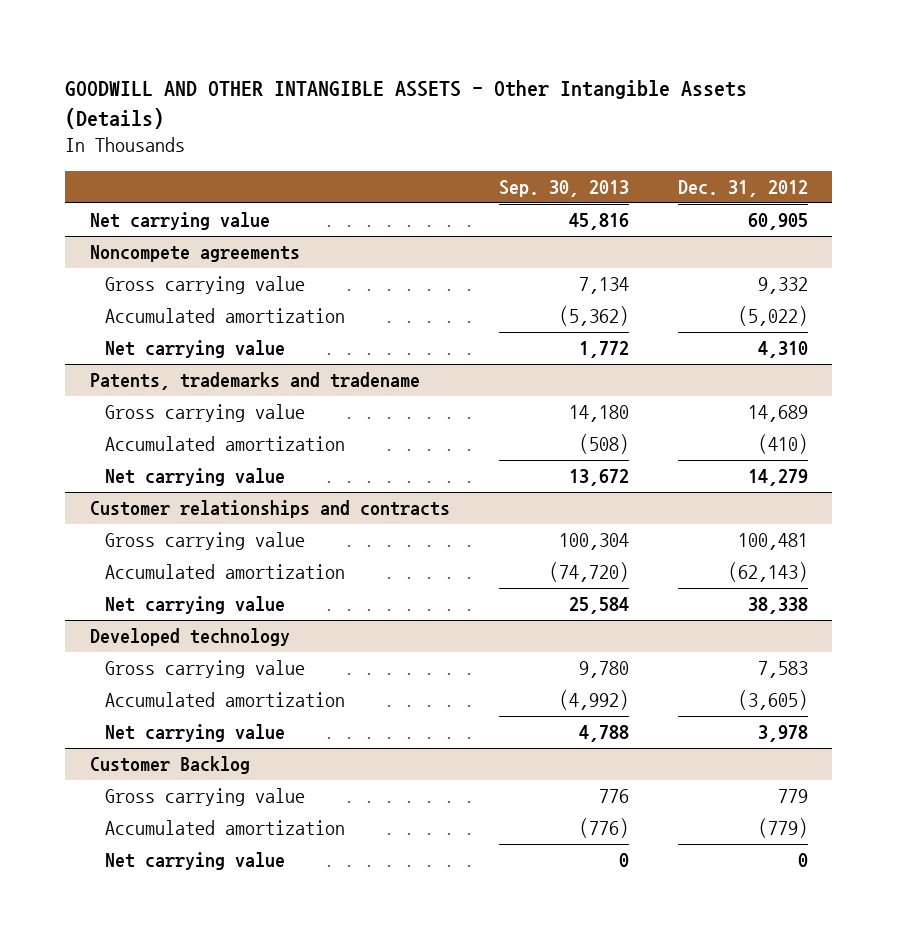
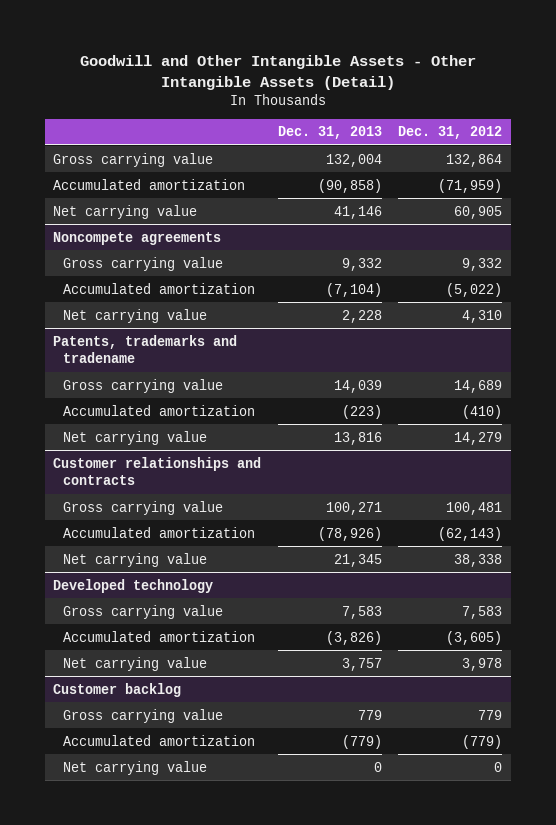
- GOODWILL AND OTHER INTANGIBLE ASSETS - Other Intangible Assets (Details)
+ Goodwill and Other Intangible Assets - Other Intangible Assets (Detail)
- | Sep. 30, 2013 | Dec. 31, 2012
+ | Dec. 31, 2013 | Dec. 31, 2012
+ Gross carrying value | 132,004 | 132,864
+ Accumulated amortization | (90,858) | (71,959)
- Customer Backlog
+ Customer backlog

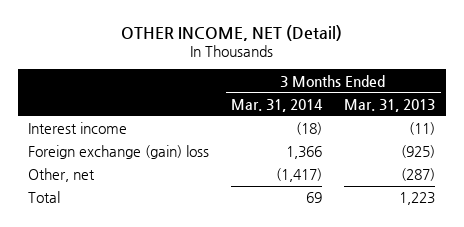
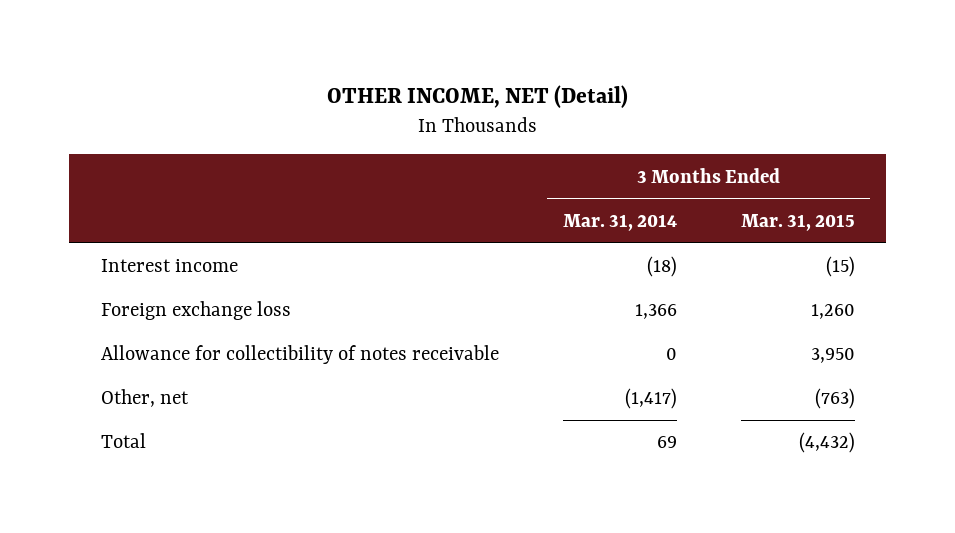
- | 3 Months Ended Mar. 31, 2014 | 3 Months Ended Mar. 31, 2013
+ | 3 Months Ended Mar. 31, 2014 | 3 Months Ended Mar. 31, 2015
- Foreign exchange (gain) loss | 1,366 | (925)
+ Foreign exchange loss | 1,366 | 1,260
+ Allowance for collectibility of notes receivable | 0 | 3,950

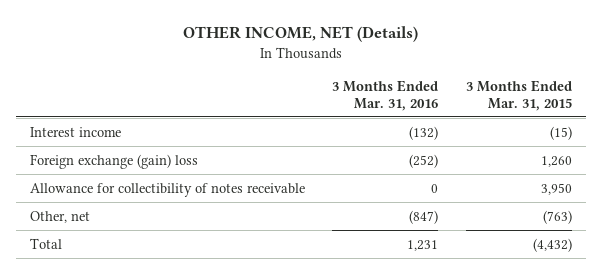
- OTHER INCOME, NET (Detail)
+ OTHER INCOME, NET (Details)
- | 3 Months Ended Mar. 31, 2014 | 3 Months Ended Mar. 31, 2015
+ | 3 Months Ended Mar. 31, 2016 | 3 Months Ended Mar. 31, 2015
- Foreign exchange loss | 1,366 | 1,260
+ Foreign exchange (gain) loss | (252) | 1,260

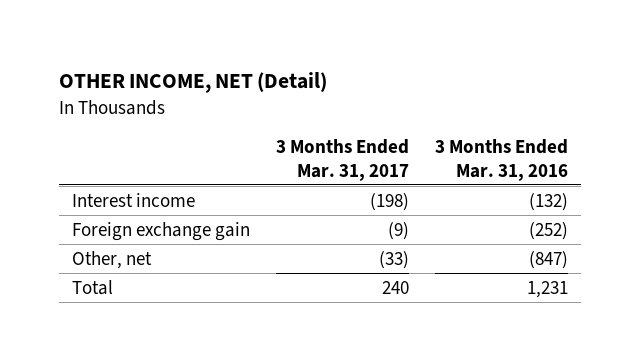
- OTHER INCOME, NET (Details)
+ OTHER INCOME, NET (Detail)
- | 3 Months Ended Mar. 31, 2016 | 3 Months Ended Mar. 31, 2015
+ | 3 Months Ended Mar. 31, 2017 | 3 Months Ended Mar. 31, 2016
- Foreign exchange (gain) loss | (252) | 1,260
- Allowance for collectibility of notes receivable | 0 | 3,950
+ Foreign exchange gain | (9) | (252)

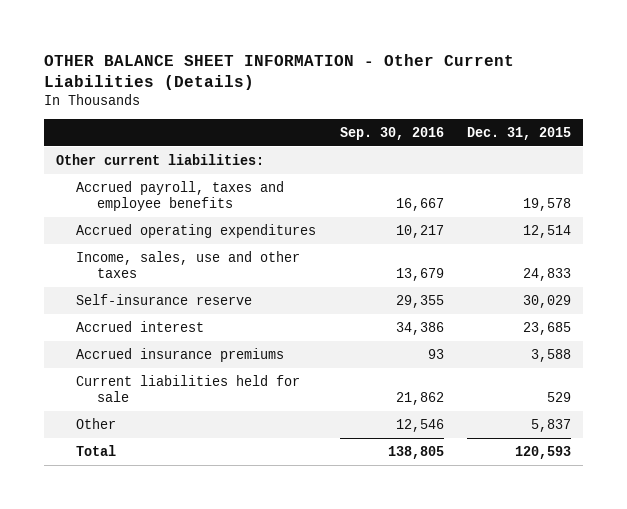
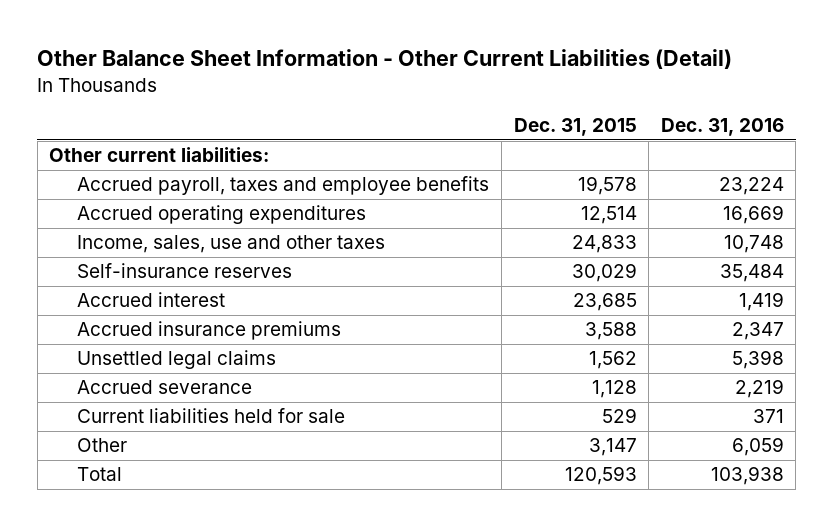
- OTHER BALANCE SHEET INFORMATION - Other Current Liabilities (Details)
+ Other Balance Sheet Information - Other Current Liabilities (Detail)
- | Sep. 30, 2016 | Dec. 31, 2015
+ | Dec. 31, 2015 | Dec. 31, 2016
- Self-insurance reserve | 29,355 | 30,029
+ Self-insurance reserves | 30,029 | 35,484
+ Unsettled legal claims | 1,562 | 5,398
+ Accrued severance | 1,128 | 2,219
- Other | 12,546 | 5,837
+ Other | 3,147 | 6,059

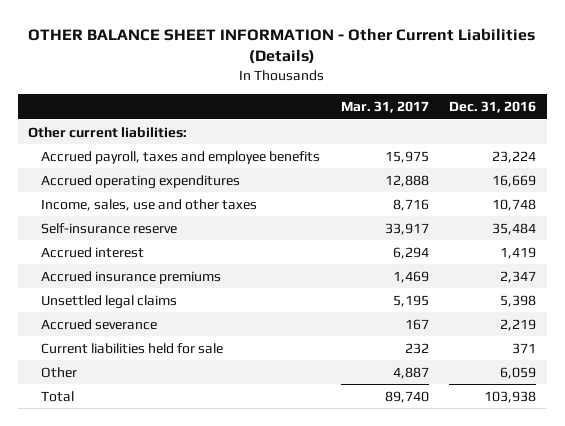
- Other Balance Sheet Information - Other Current Liabilities (Detail)
+ OTHER BALANCE SHEET INFORMATION - Other Current Liabilities (Details)
- | Dec. 31, 2015 | Dec. 31, 2016
+ | Mar. 31, 2017 | Dec. 31, 2016
- Self-insurance reserves | 30,029 | 35,484
+ Self-insurance reserve | 33,917 | 35,484

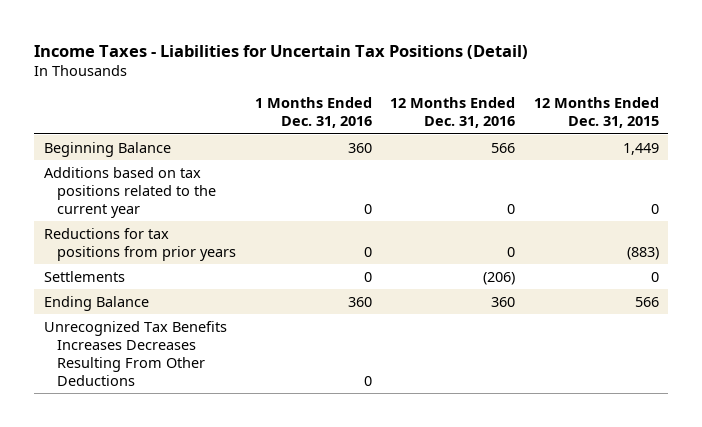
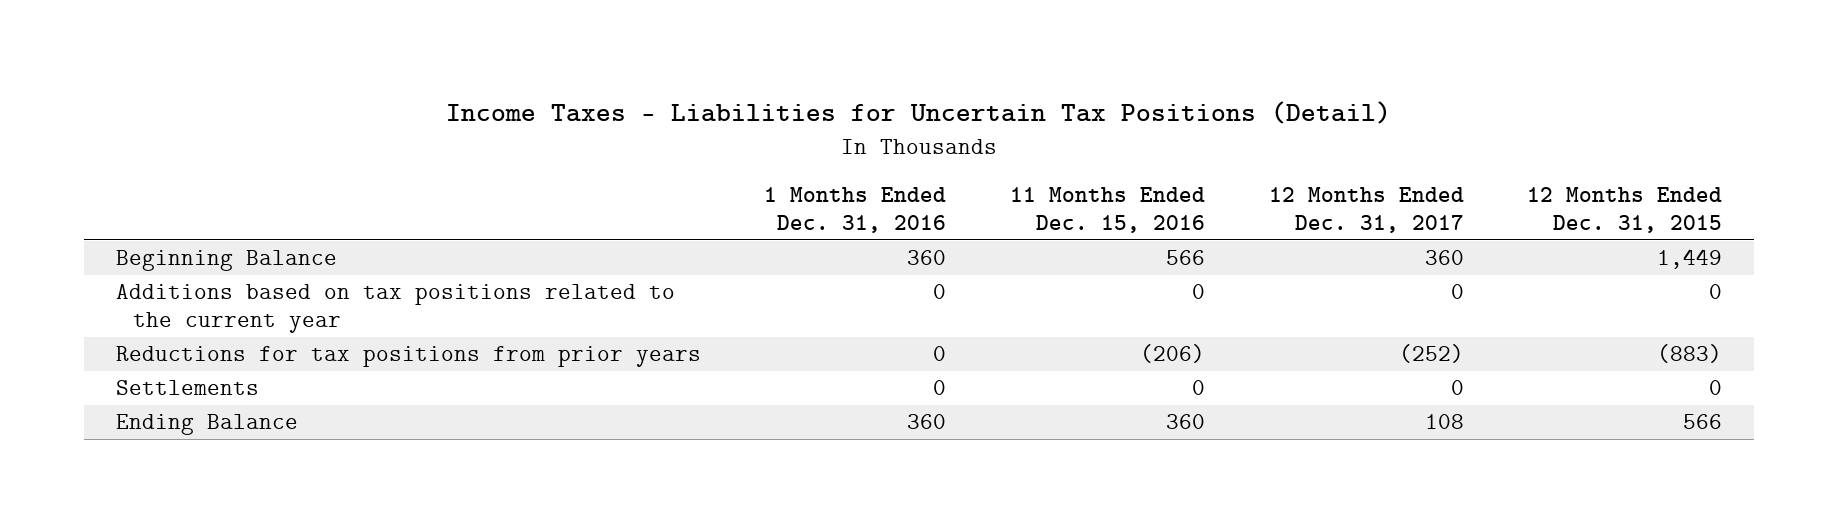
- | 1 Months Ended Dec. 31, 2016 | 12 Months Ended Dec. 31, 2016 | 12 Months Ended Dec. 31, 2015
+ | 1 Months Ended Dec. 31, 2016 | 11 Months Ended Dec. 15, 2016 | 12 Months Ended Dec. 31, 2017 | 12 Months Ended Dec. 31, 2015
- Unrecognized Tax Benefits Increases Decreases Resulting From Other Deductions | 0 | |

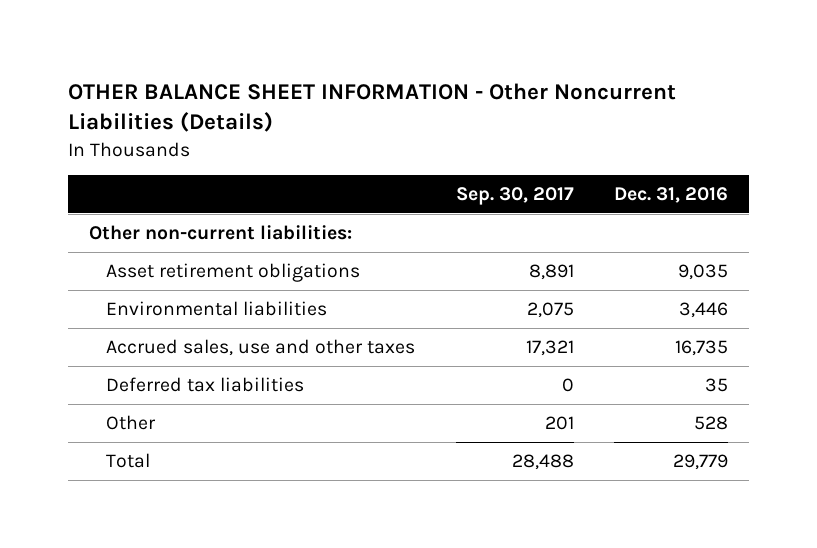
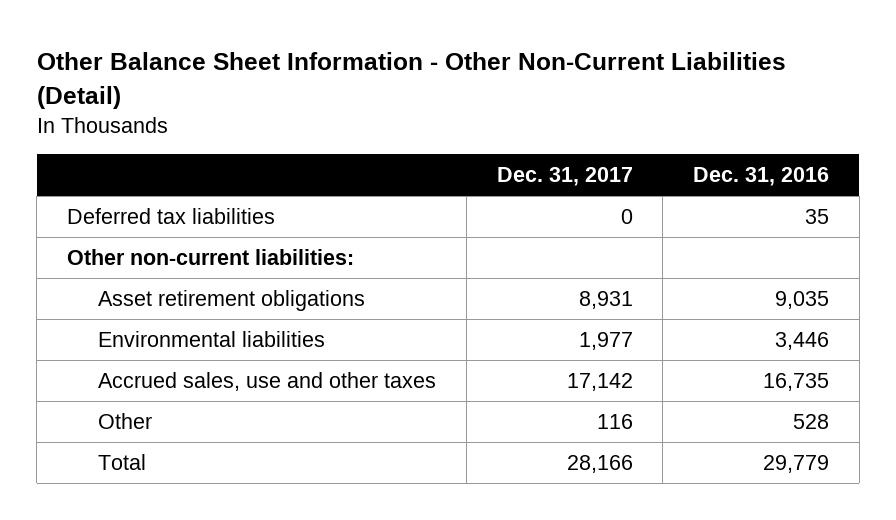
- OTHER BALANCE SHEET INFORMATION - Other Noncurrent Liabilities (Details)
+ Other Balance Sheet Information - Other Non-Current Liabilities (Detail)
- | Sep. 30, 2017 | Dec. 31, 2016
+ | Dec. 31, 2017 | Dec. 31, 2016
moved up: Deferred tax liabilities | 0 | 35

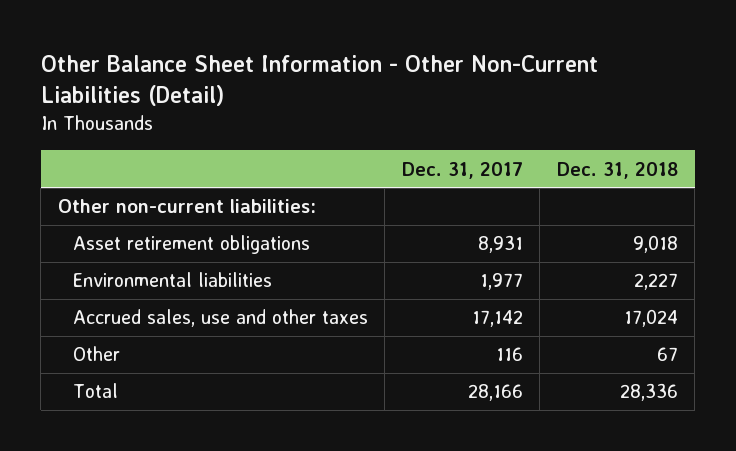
- | Dec. 31, 2017 | Dec. 31, 2016
+ | Dec. 31, 2017 | Dec. 31, 2018
- Deferred tax liabilities | 0 | 35

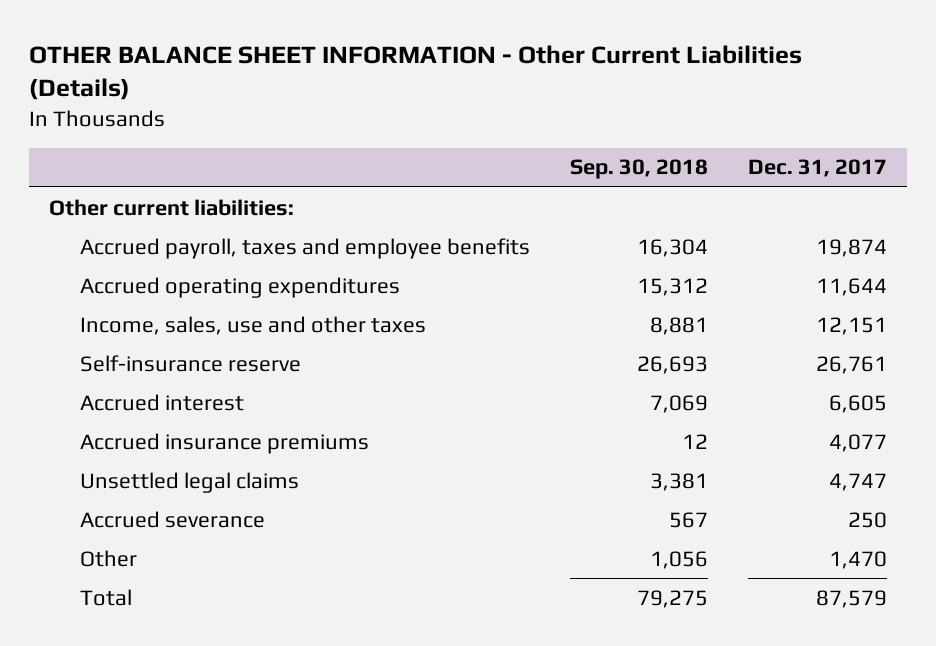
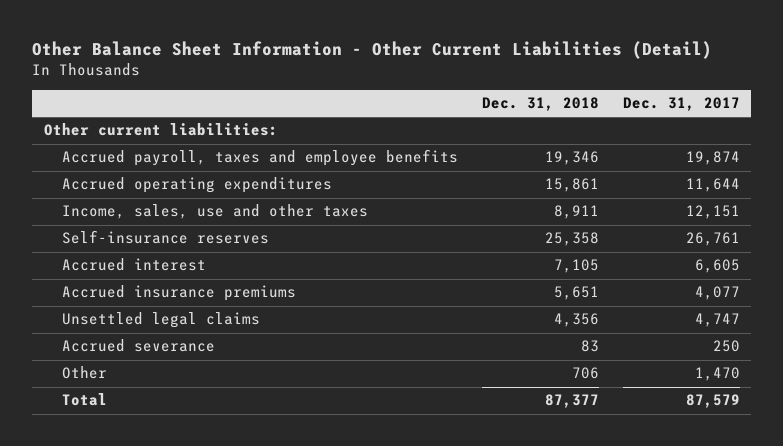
- OTHER BALANCE SHEET INFORMATION - Other Current Liabilities (Details)
+ Other Balance Sheet Information - Other Current Liabilities (Detail)
- | Sep. 30, 2018 | Dec. 31, 2017
+ | Dec. 31, 2018 | Dec. 31, 2017
- Self-insurance reserve | 26,693 | 26,761
+ Self-insurance reserves | 25,358 | 26,761

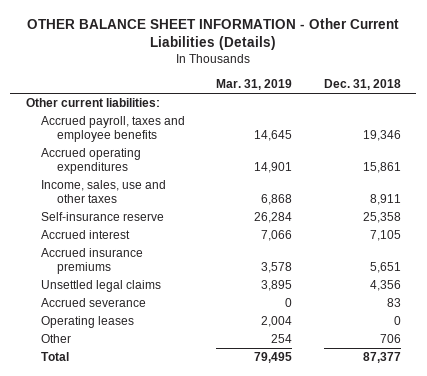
- Other Balance Sheet Information - Other Current Liabilities (Detail)
+ OTHER BALANCE SHEET INFORMATION - Other Current Liabilities (Details)
- | Dec. 31, 2018 | Dec. 31, 2017
+ | Mar. 31, 2019 | Dec. 31, 2018
- Self-insurance reserves | 25,358 | 26,761
+ Self-insurance reserve | 26,284 | 25,358
+ Operating leases | 2,004 | 0

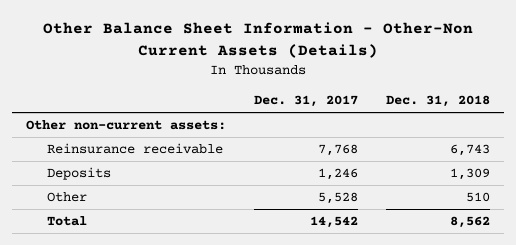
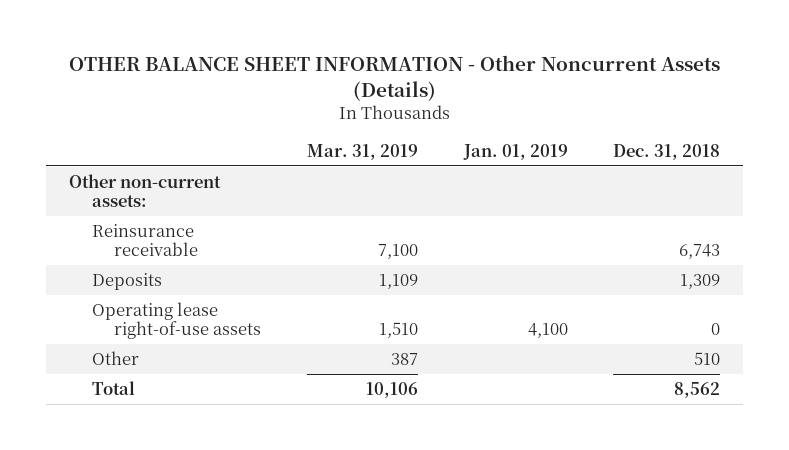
- Other Balance Sheet Information - Other-Non Current Assets (Details)
+ OTHER BALANCE SHEET INFORMATION - Other Noncurrent Assets (Details)
- | Dec. 31, 2017 | Dec. 31, 2018
+ | Mar. 31, 2019 | Jan. 01, 2019 | Dec. 31, 2018
+ Operating lease right-of-use assets | 1,510 | 4,100 | 0

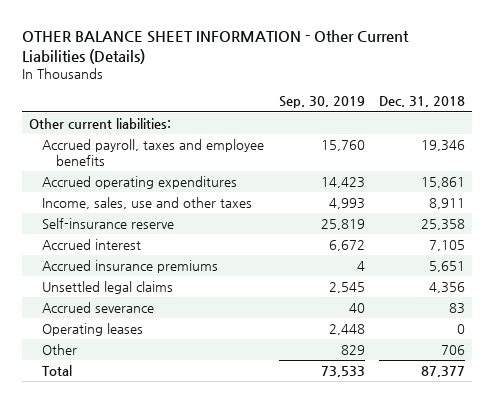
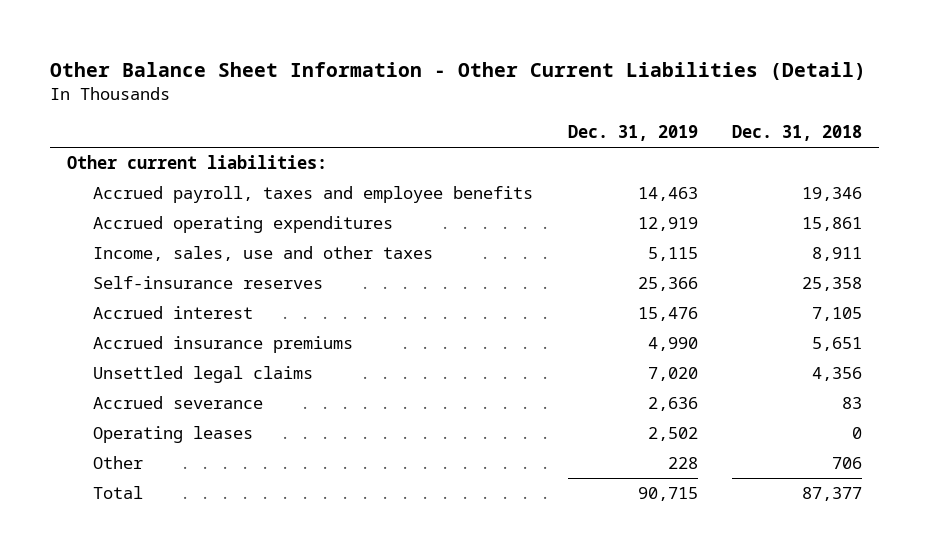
- OTHER BALANCE SHEET INFORMATION - Other Current Liabilities (Details)
+ Other Balance Sheet Information - Other Current Liabilities (Detail)
- | Sep. 30, 2019 | Dec. 31, 2018
+ | Dec. 31, 2019 | Dec. 31, 2018
- Self-insurance reserve | 25,819 | 25,358
+ Self-insurance reserves | 25,366 | 25,358

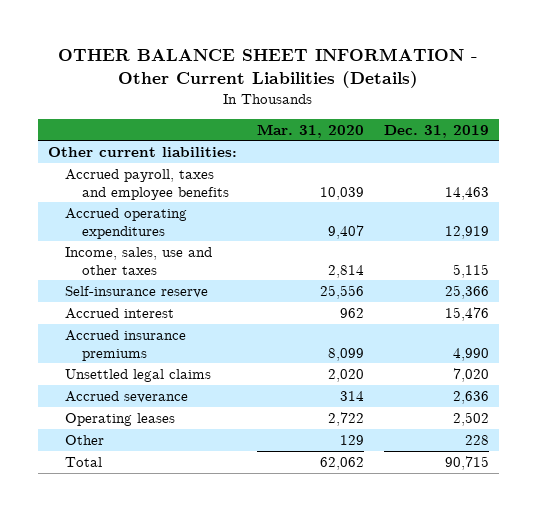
- Other Balance Sheet Information - Other Current Liabilities (Detail)
+ OTHER BALANCE SHEET INFORMATION - Other Current Liabilities (Details)
- | Dec. 31, 2019 | Dec. 31, 2018
+ | Mar. 31, 2020 | Dec. 31, 2019
- Self-insurance reserves | 25,366 | 25,358
+ Self-insurance reserve | 25,556 | 25,366

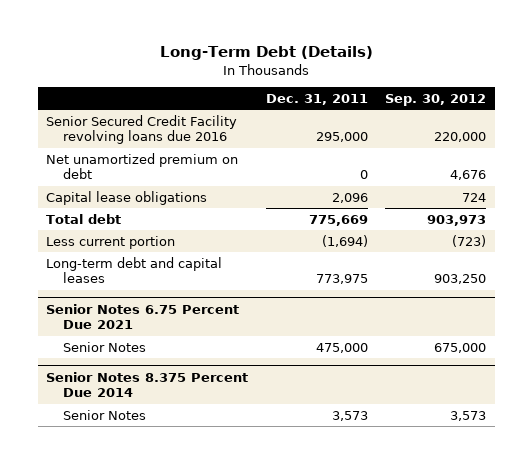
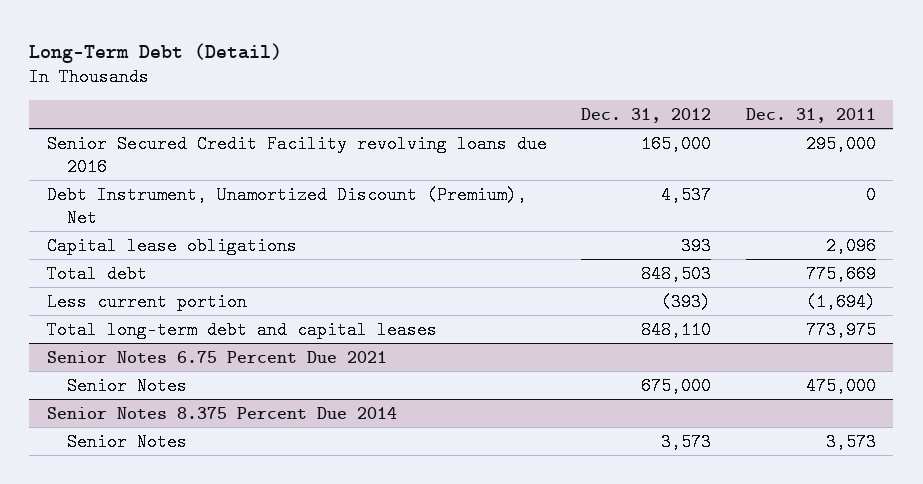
- Long-Term Debt (Details)
+ Long-Term Debt (Detail)
- | Dec. 31, 2011 | Sep. 30, 2012
+ | Dec. 31, 2012 | Dec. 31, 2011
- Net unamortized premium on debt | 0 | 4,676
+ Debt Instrument, Unamortized Discount (Premium), Net | 4,537 | 0
- Long-term debt and capital leases | 773,975 | 903,250
+ Total long-term debt and capital leases | 848,110 | 773,975

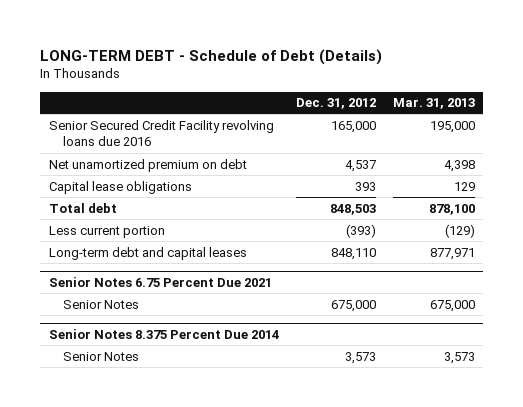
- Long-Term Debt (Detail)
+ LONG-TERM DEBT - Schedule of Debt (Details)
- | Dec. 31, 2012 | Dec. 31, 2011
+ | Dec. 31, 2012 | Mar. 31, 2013
- Debt Instrument, Unamortized Discount (Premium), Net | 4,537 | 0
+ Net unamortized premium on debt | 4,537 | 4,398
- Total long-term debt and capital leases | 848,110 | 773,975
+ Long-term debt and capital leases | 848,110 | 877,971

